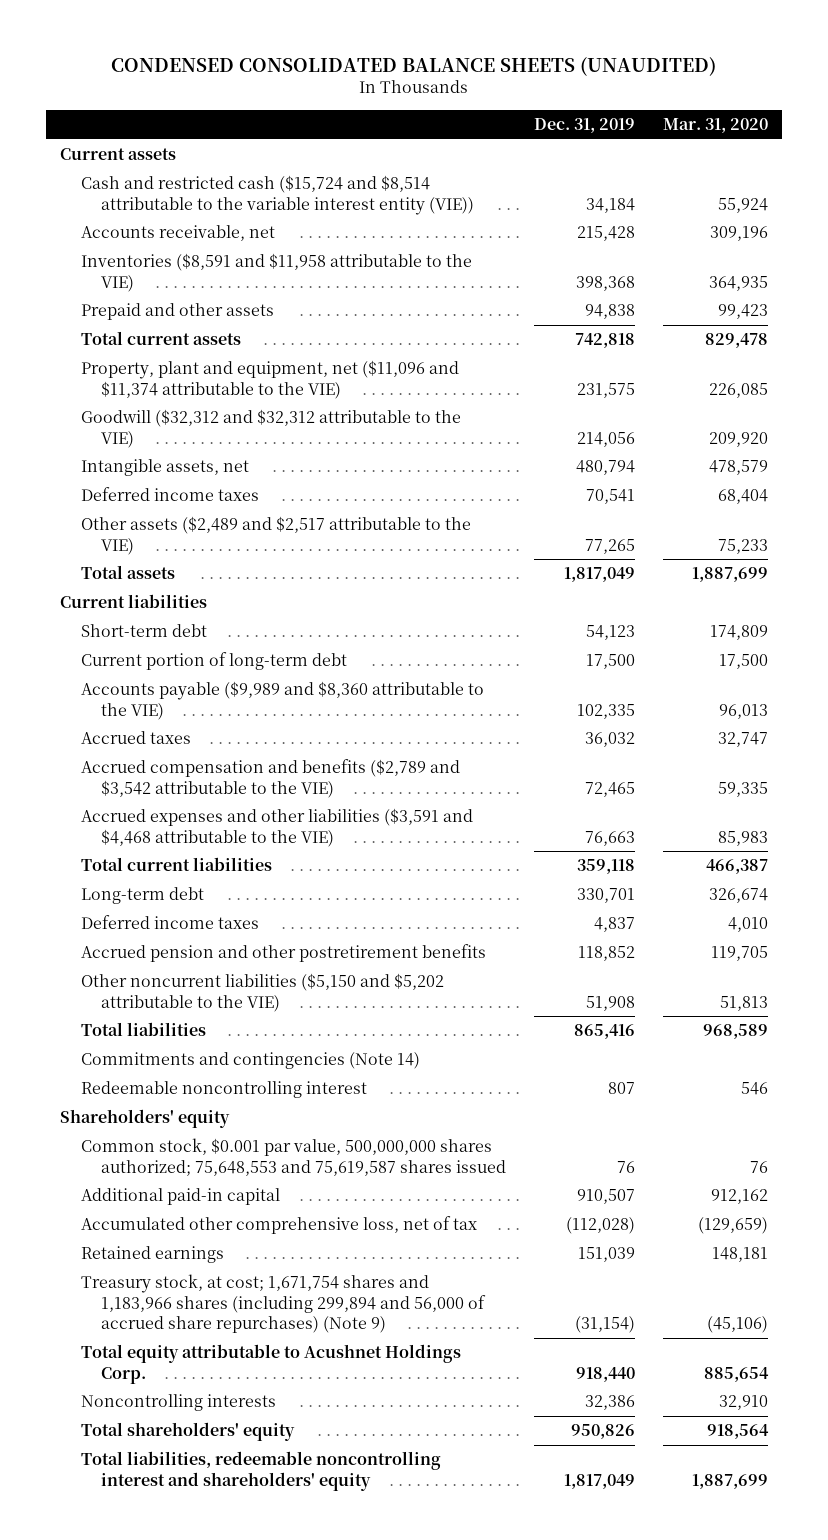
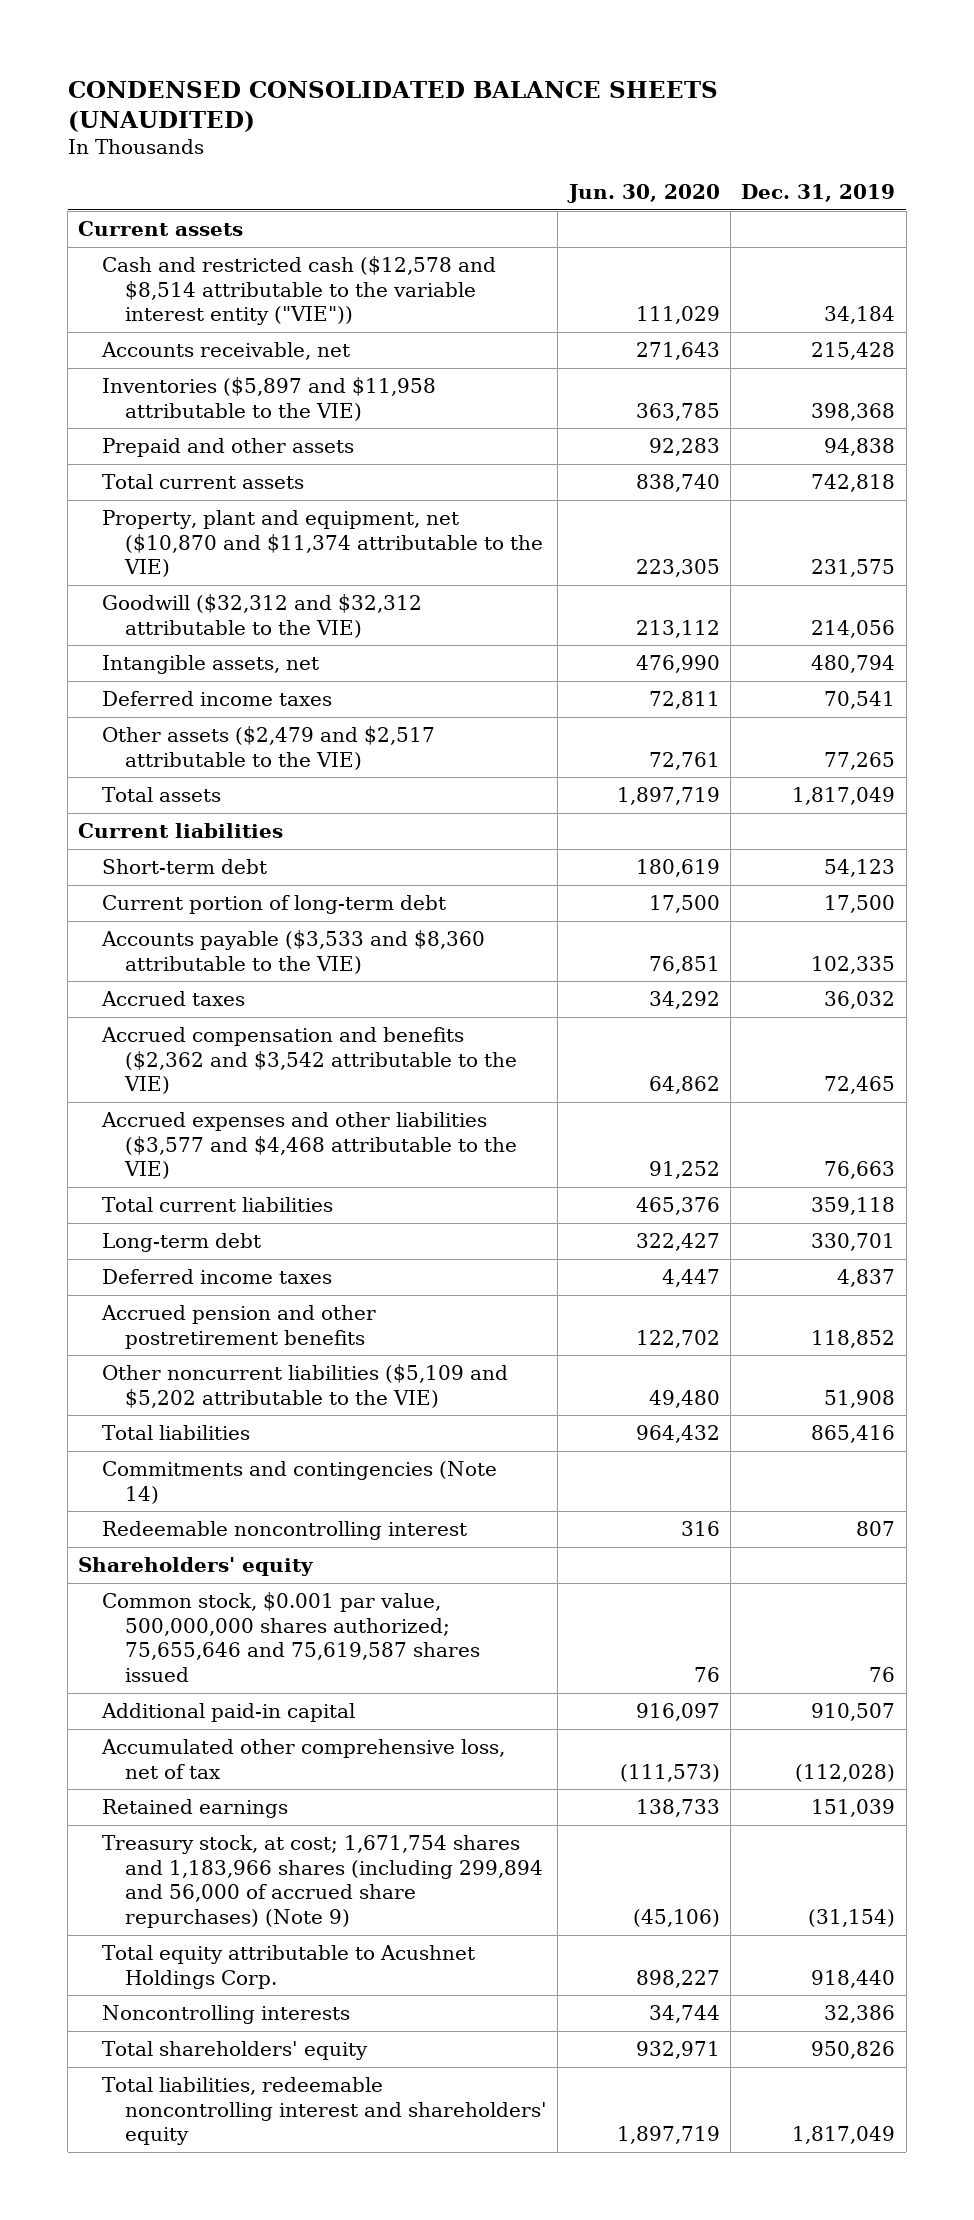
- | Dec. 31, 2019 | Mar. 31, 2020
+ | Jun. 30, 2020 | Dec. 31, 2019
- Cash and restricted cash ($15,724 and $8,514 attributable to the variable interest entity (VIE)) | 34,184 | 55,924
+ Cash and restricted cash ($12,578 and $8,514 attributable to the variable interest entity ("VIE")) | 111,029 | 34,184
- Inventories ($8,591 and $11,958 attributable to the VIE) | 398,368 | 364,935
+ Inventories ($5,897 and $11,958 attributable to the VIE) | 363,785 | 398,368
- Property, plant and equipment, net ($11,096 and $11,374 attributable to the VIE) | 231,575 | 226,085
+ Property, plant and equipment, net ($10,870 and $11,374 attributable to the VIE) | 223,305 | 231,575
- Other assets ($2,489 and $2,517 attributable to the VIE) | 77,265 | 75,233
+ Other assets ($2,479 and $2,517 attributable to the VIE) | 72,761 | 77,265
- Accounts payable ($9,989 and $8,360 attributable to the VIE) | 102,335 | 96,013
+ Accounts payable ($3,533 and $8,360 attributable to the VIE) | 76,851 | 102,335
- Accrued compensation and benefits ($2,789 and $3,542 attributable to the VIE) | 72,465 | 59,335
- Accrued expenses and other liabilities ($3,591 and $4,468 attributable to the VIE) | 76,663 | 85,983
+ Accrued compensation and benefits ($2,362 and $3,542 attributable to the VIE) | 64,862 | 72,465
+ Accrued expenses and other liabilities ($3,577 and $4,468 attributable to the VIE) | 91,252 | 76,663
- Other noncurrent liabilities ($5,150 and $5,202 attributable to the VIE) | 51,908 | 51,813
+ Other noncurrent liabilities ($5,109 and $5,202 attributable to the VIE) | 49,480 | 51,908
- Common stock, $0.001 par value, 500,000,000 shares authorized; 75,648,553 and 75,619,587 shares issued | 76 | 76
+ Common stock, $0.001 par value, 500,000,000 shares authorized; 75,655,646 and 75,619,587 shares issued | 76 | 76

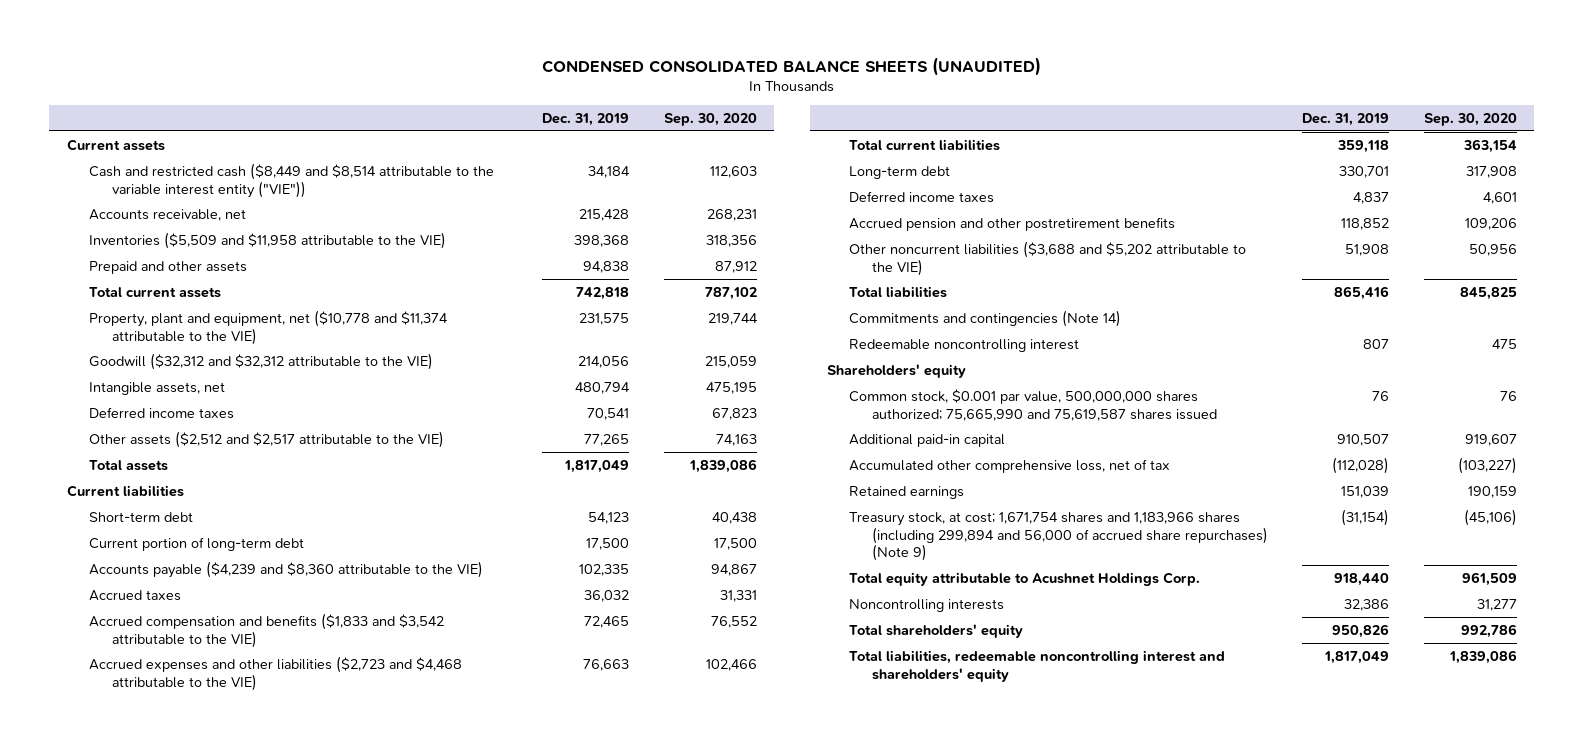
- | Jun. 30, 2020 | Dec. 31, 2019
+ | Dec. 31, 2019 | Sep. 30, 2020
- Cash and restricted cash ($12,578 and $8,514 attributable to the variable interest entity ("VIE")) | 111,029 | 34,184
+ Cash and restricted cash ($8,449 and $8,514 attributable to the variable interest entity ("VIE")) | 34,184 | 112,603
- Inventories ($5,897 and $11,958 attributable to the VIE) | 363,785 | 398,368
+ Inventories ($5,509 and $11,958 attributable to the VIE) | 398,368 | 318,356
- Property, plant and equipment, net ($10,870 and $11,374 attributable to the VIE) | 223,305 | 231,575
+ Property, plant and equipment, net ($10,778 and $11,374 attributable to the VIE) | 231,575 | 219,744
- Other assets ($2,479 and $2,517 attributable to the VIE) | 72,761 | 77,265
+ Other assets ($2,512 and $2,517 attributable to the VIE) | 77,265 | 74,163
- Accounts payable ($3,533 and $8,360 attributable to the VIE) | 76,851 | 102,335
+ Accounts payable ($4,239 and $8,360 attributable to the VIE) | 102,335 | 94,867
- Accrued compensation and benefits ($2,362 and $3,542 attributable to the VIE) | 64,862 | 72,465
- Accrued expenses and other liabilities ($3,577 and $4,468 attributable to the VIE) | 91,252 | 76,663
+ Accrued compensation and benefits ($1,833 and $3,542 attributable to the VIE) | 72,465 | 76,552
+ Accrued expenses and other liabilities ($2,723 and $4,468 attributable to the VIE) | 76,663 | 102,466
- Other noncurrent liabilities ($5,109 and $5,202 attributable to the VIE) | 49,480 | 51,908
+ Other noncurrent liabilities ($3,688 and $5,202 attributable to the VIE) | 51,908 | 50,956
- Common stock, $0.001 par value, 500,000,000 shares authorized; 75,655,646 and 75,619,587 shares issued | 76 | 76
+ Common stock, $0.001 par value, 500,000,000 shares authorized; 75,665,990 and 75,619,587 shares issued | 76 | 76

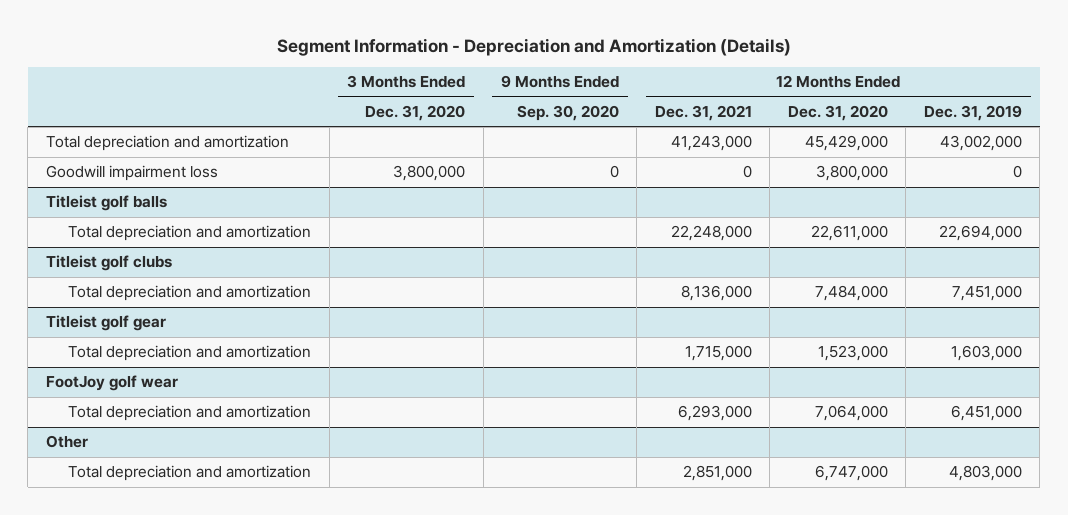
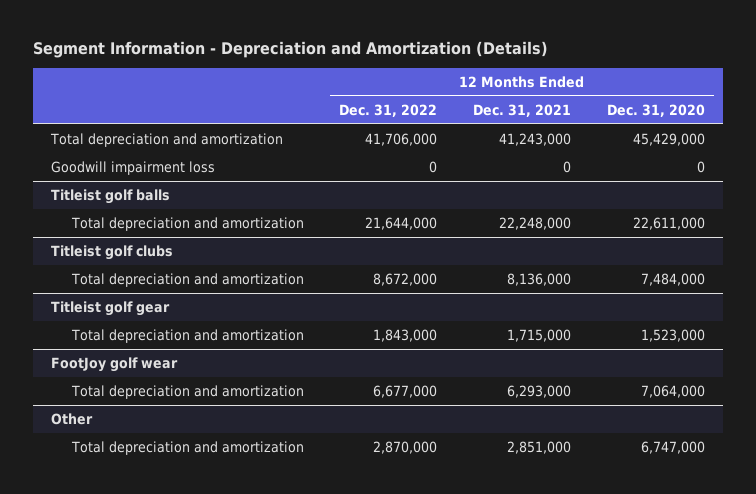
- | 3 Months Ended Dec. 31, 2020 | 9 Months Ended Sep. 30, 2020 | 12 Months Ended Dec. 31, 2021 | 12 Months Ended Dec. 31, 2020 | 12 Months Ended Dec. 31, 2019
+ | 12 Months Ended Dec. 31, 2022 | 12 Months Ended Dec. 31, 2021 | 12 Months Ended Dec. 31, 2020
- Goodwill impairment loss | 3,800,000 | 0 | 0 | 3,800,000 | 0
+ Goodwill impairment loss | 0 | 0 | 0

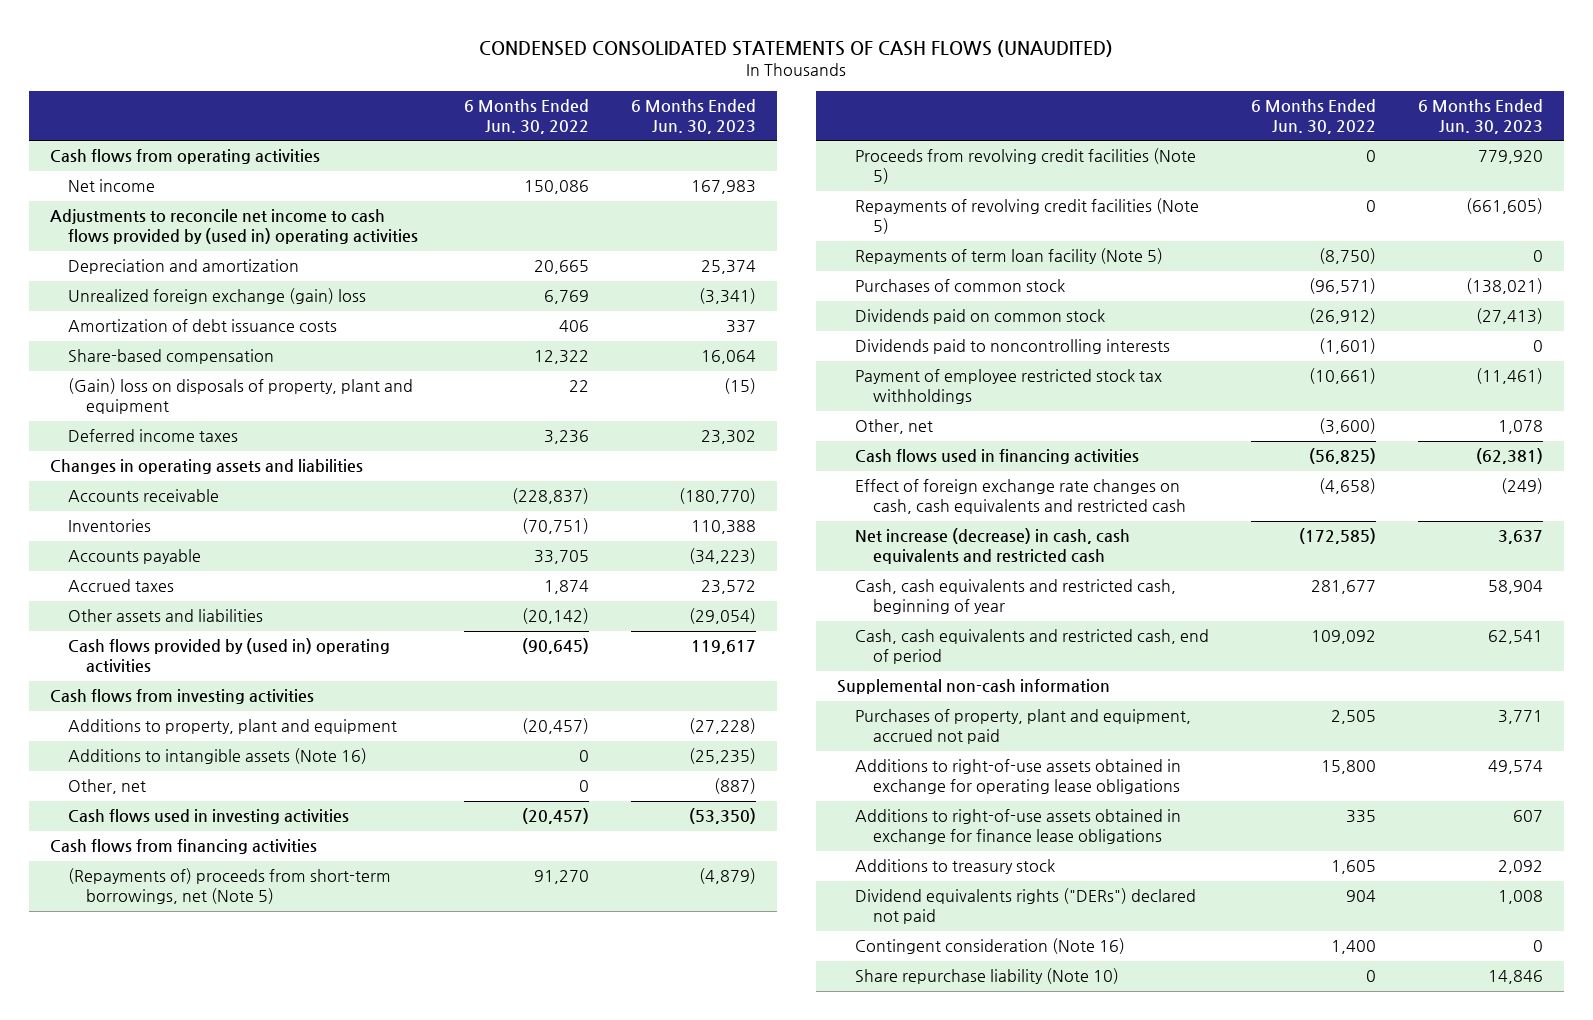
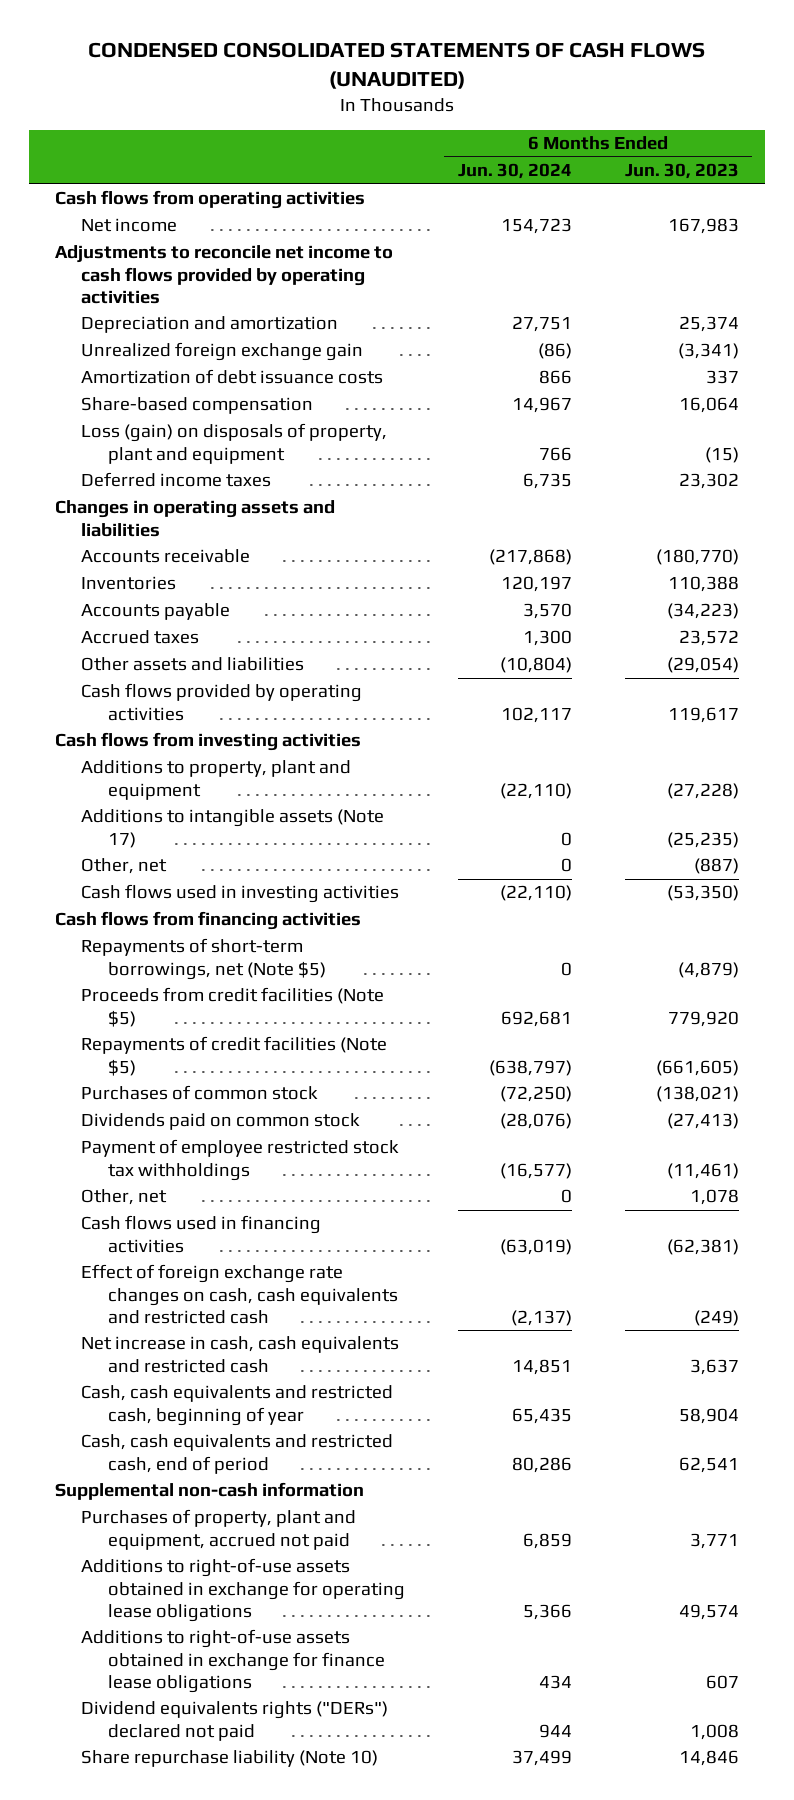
- | 6 Months Ended Jun. 30, 2022 | 6 Months Ended Jun. 30, 2023
+ | 6 Months Ended Jun. 30, 2024 | 6 Months Ended Jun. 30, 2023
- Adjustments to reconcile net income to cash flows provided by (used in) operating activities
+ Adjustments to reconcile net income to cash flows provided by operating activities
- Unrealized foreign exchange (gain) loss | 6,769 | (3,341)
+ Unrealized foreign exchange gain | (86) | (3,341)
- (Gain) loss on disposals of property, plant and equipment | 22 | (15)
+ Loss (gain) on disposals of property, plant and equipment | 766 | (15)
- Cash flows provided by (used in) operating activities | (90,645) | 119,617
+ Cash flows provided by operating activities | 102,117 | 119,617
- Additions to intangible assets (Note 16) | 0 | (25,235)
+ Additions to intangible assets (Note 17) | 0 | (25,235)
- (Repayments of) proceeds from short-term borrowings, net (Note 5) | 91,270 | (4,879)
- Proceeds from revolving credit facilities (Note 5) | 0 | 779,920
- Repayments of revolving credit facilities (Note 5) | 0 | (661,605)
- Repayments of term loan facility (Note 5) | (8,750) | 0
+ Repayments of short-term borrowings, net (Note $5) | 0 | (4,879)
+ Proceeds from credit facilities (Note $5) | 692,681 | 779,920
+ Repayments of credit facilities (Note $5) | (638,797) | (661,605)
- Dividends paid to noncontrolling interests | (1,601) | 0
- Net increase (decrease) in cash, cash equivalents and restricted cash | (172,585) | 3,637
+ Net increase in cash, cash equivalents and restricted cash | 14,851 | 3,637
- Additions to treasury stock | 1,605 | 2,092
- Contingent consideration (Note 16) | 1,400 | 0

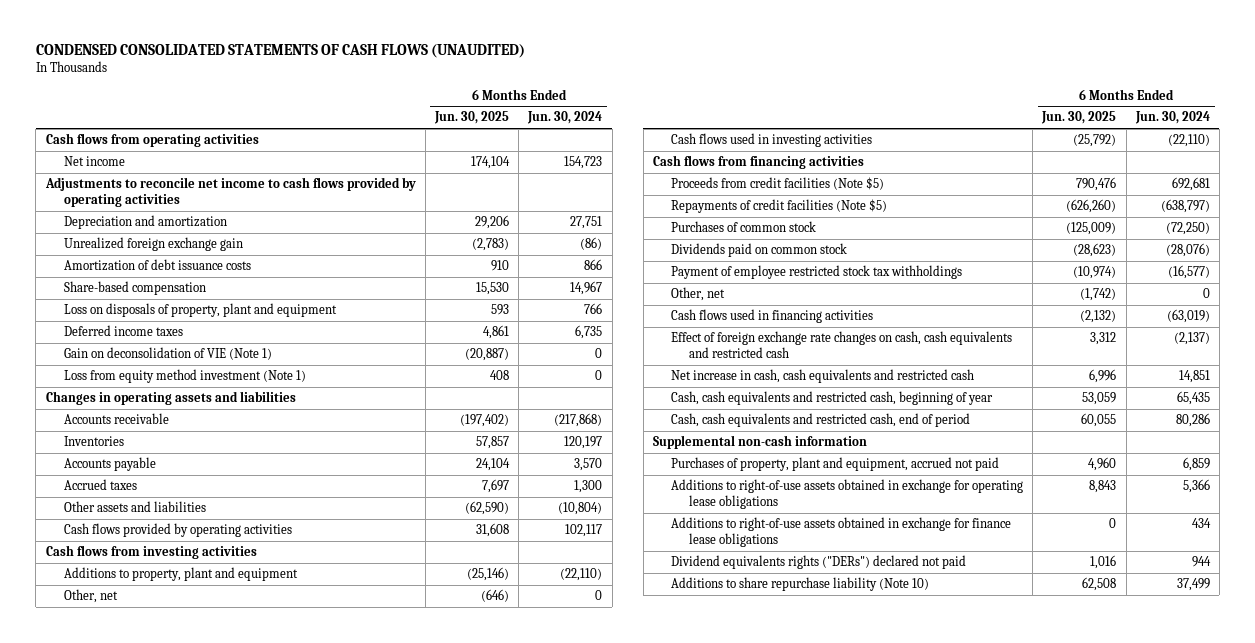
- | 6 Months Ended Jun. 30, 2024 | 6 Months Ended Jun. 30, 2023
+ | 6 Months Ended Jun. 30, 2025 | 6 Months Ended Jun. 30, 2024
- Loss (gain) on disposals of property, plant and equipment | 766 | (15)
+ Loss on disposals of property, plant and equipment | 593 | 766
+ Gain on deconsolidation of VIE (Note 1) | (20,887) | 0
+ Loss from equity method investment (Note 1) | 408 | 0
- Additions to intangible assets (Note 17) | 0 | (25,235)
- Repayments of short-term borrowings, net (Note $5) | 0 | (4,879)
- Share repurchase liability (Note 10) | 37,499 | 14,846
+ Additions to share repurchase liability (Note 10) | 62,508 | 37,499

